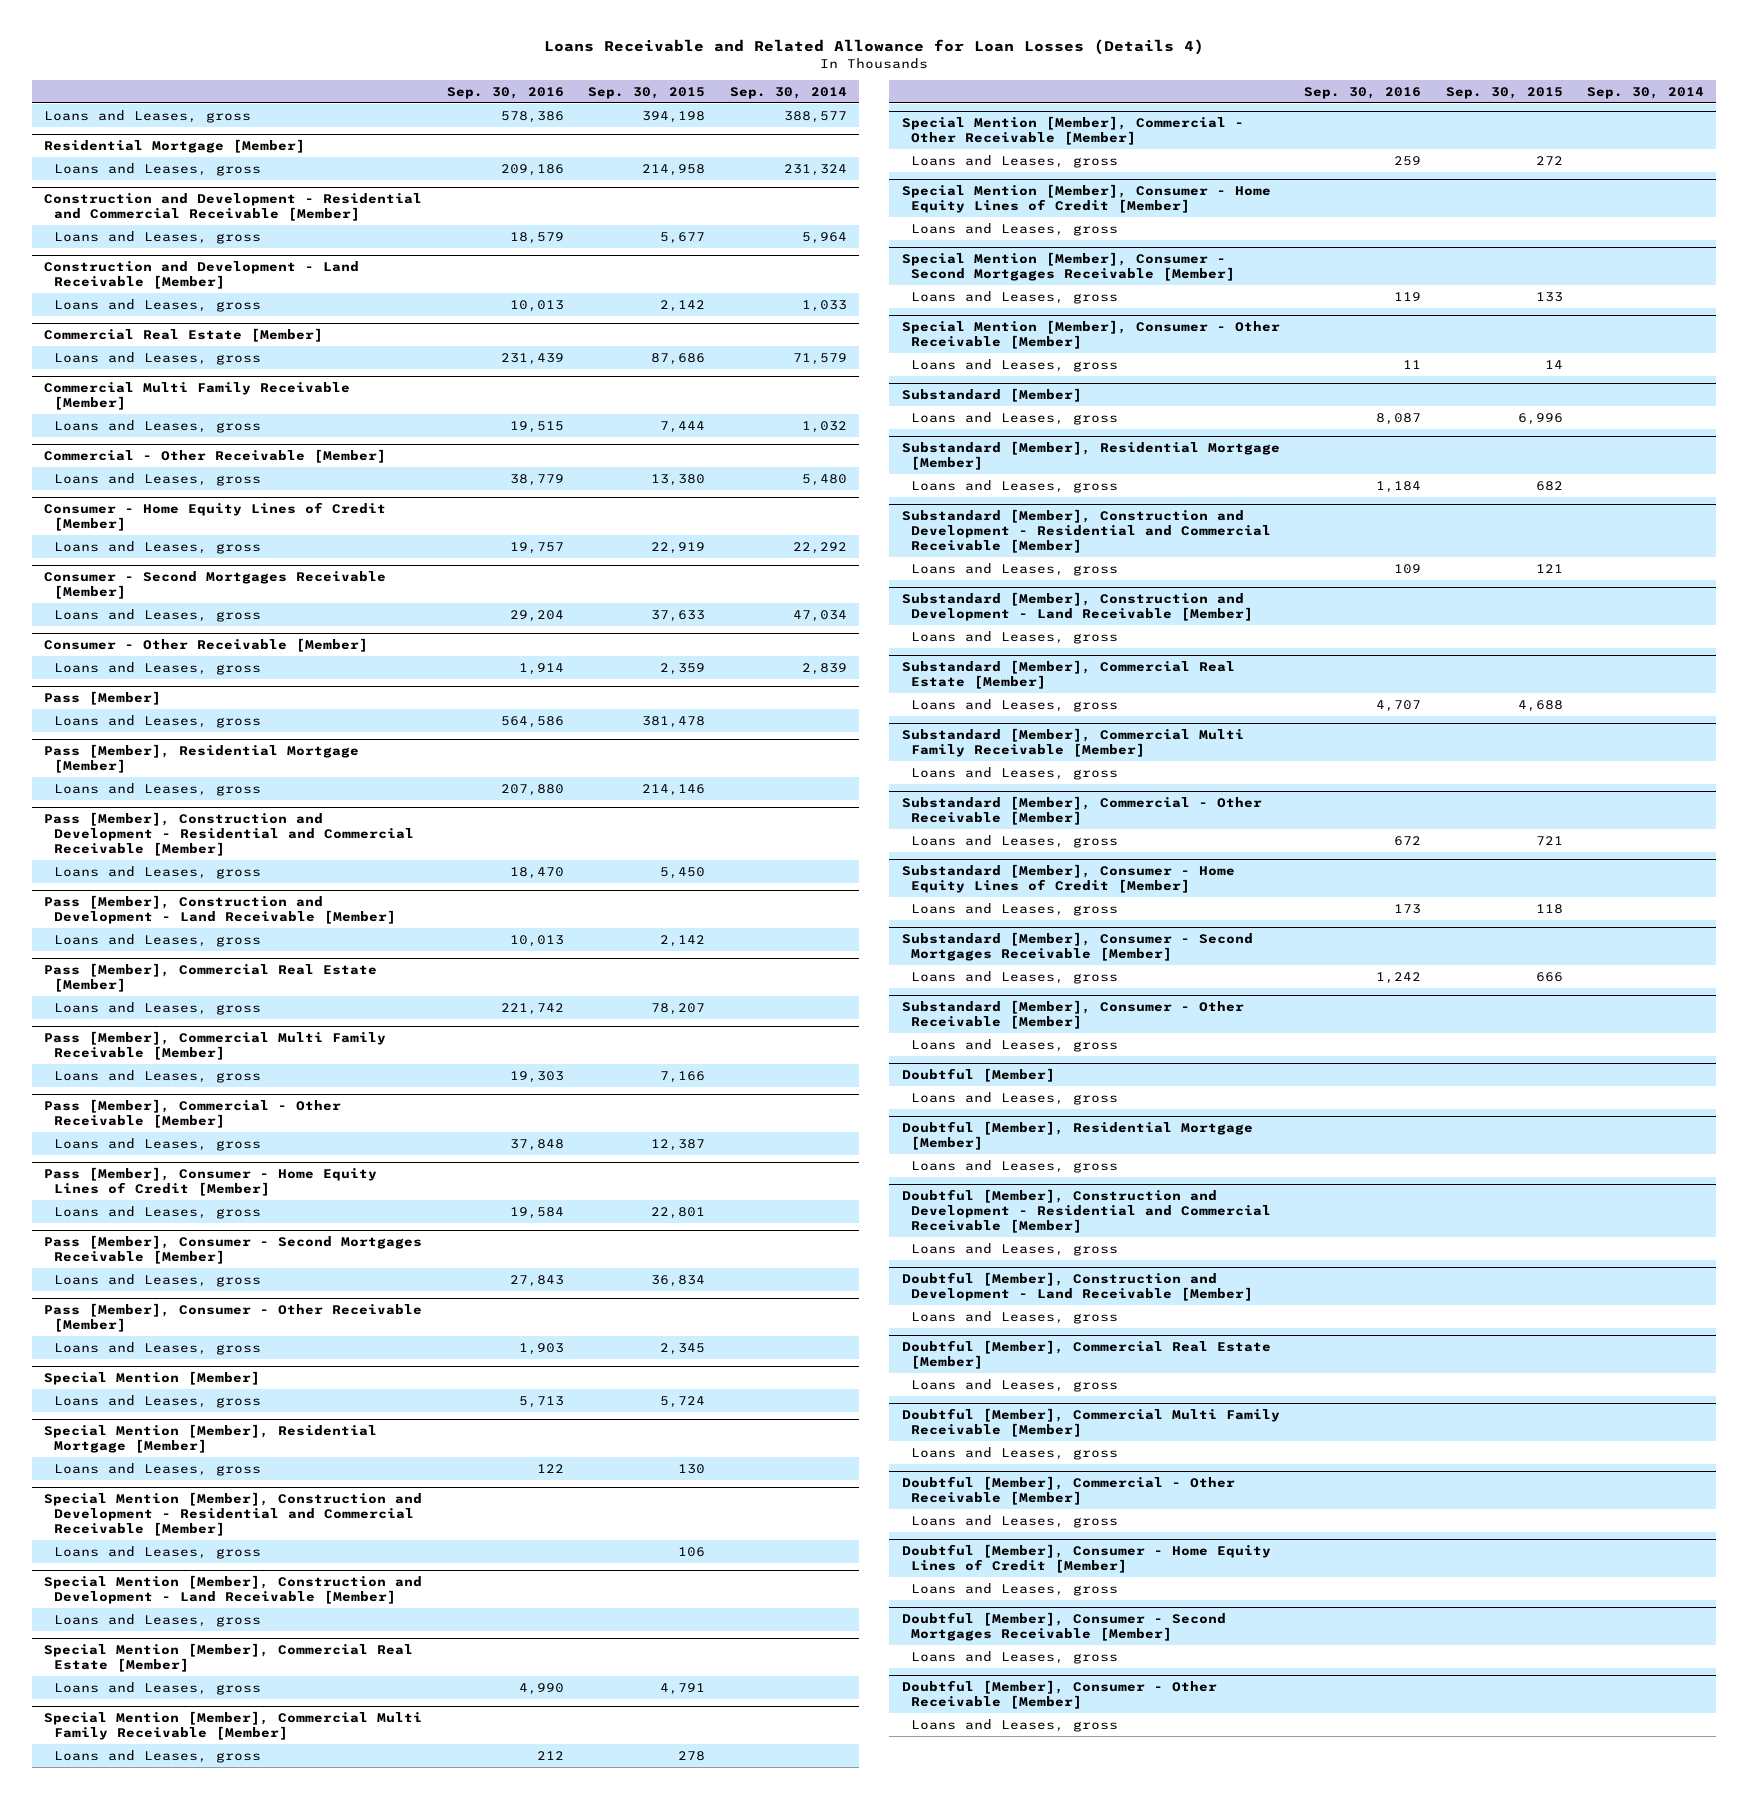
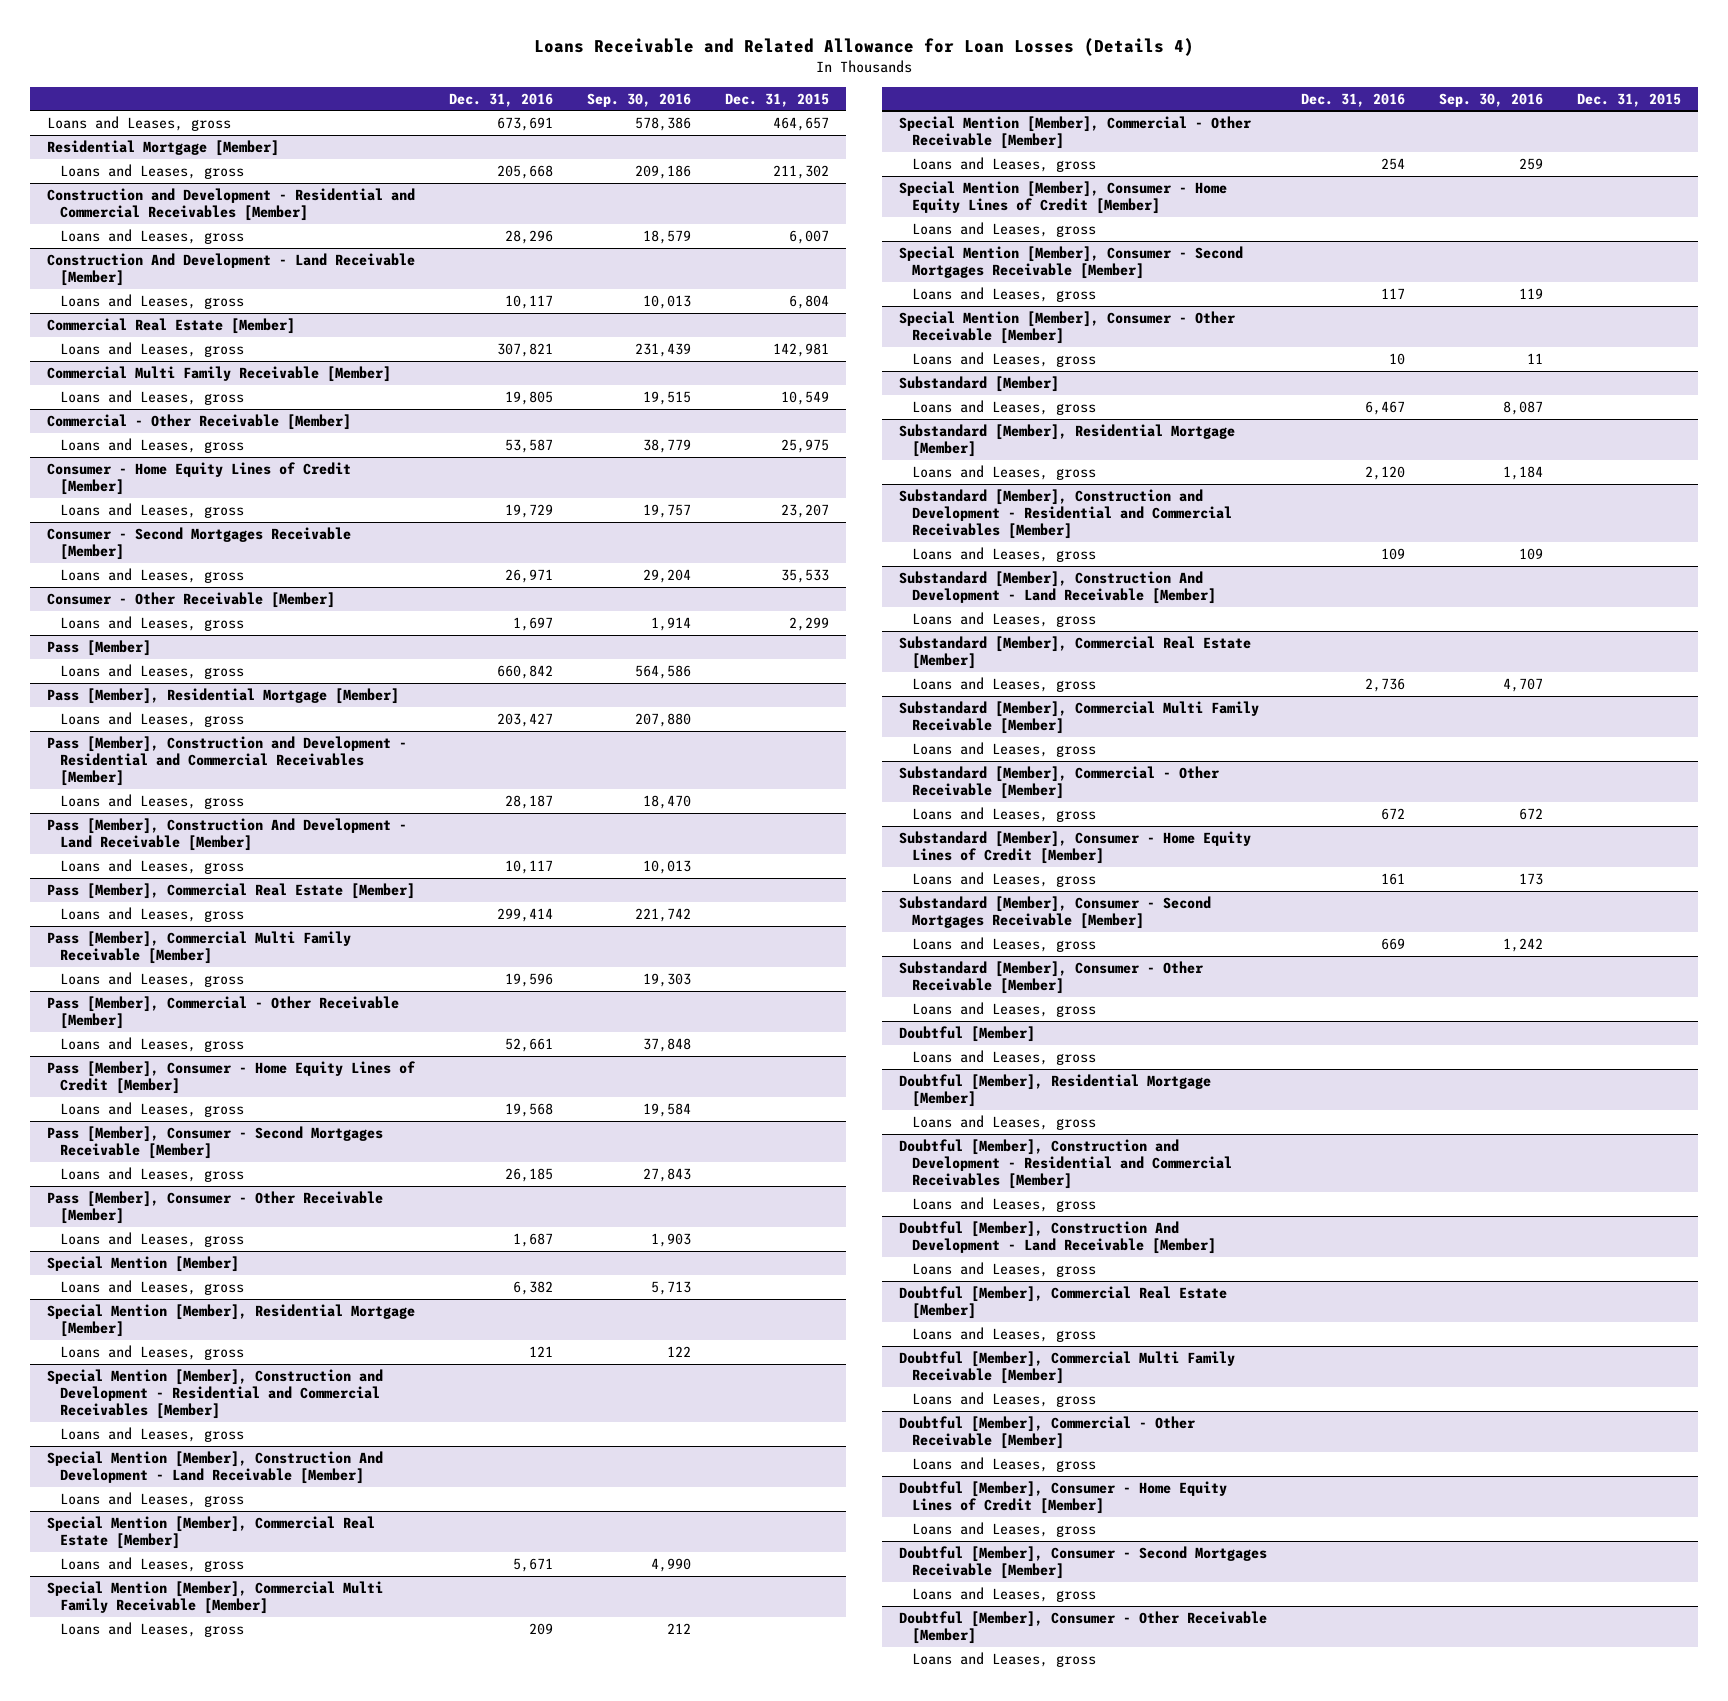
- | Sep. 30, 2016 | Sep. 30, 2015 | Sep. 30, 2014
+ | Dec. 31, 2016 | Sep. 30, 2016 | Dec. 31, 2015
- Construction and Development - Residential and Commercial Receivable [Member]
+ Construction and Development - Residential and Commercial Receivables [Member]
- Construction and Development - Land Receivable [Member]
+ Construction And Development - Land Receivable [Member]
- Pass [Member], Construction and Development - Residential and Commercial Receivable [Member]
+ Pass [Member], Construction and Development - Residential and Commercial Receivables [Member]
- Pass [Member], Construction and Development - Land Receivable [Member]
+ Pass [Member], Construction And Development - Land Receivable [Member]
- Special Mention [Member], Construction and Development - Residential and Commercial Receivable [Member]
+ Special Mention [Member], Construction and Development - Residential and Commercial Receivables [Member]
- Special Mention [Member], Construction and Development - Land Receivable [Member]
+ Special Mention [Member], Construction And Development - Land Receivable [Member]
- Substandard [Member], Construction and Development - Residential and Commercial Receivable [Member]
+ Substandard [Member], Construction and Development - Residential and Commercial Receivables [Member]
- Substandard [Member], Construction and Development - Land Receivable [Member]
+ Substandard [Member], Construction And Development - Land Receivable [Member]
- Doubtful [Member], Construction and Development - Residential and Commercial Receivable [Member]
+ Doubtful [Member], Construction and Development - Residential and Commercial Receivables [Member]
- Doubtful [Member], Construction and Development - Land Receivable [Member]
+ Doubtful [Member], Construction And Development - Land Receivable [Member]

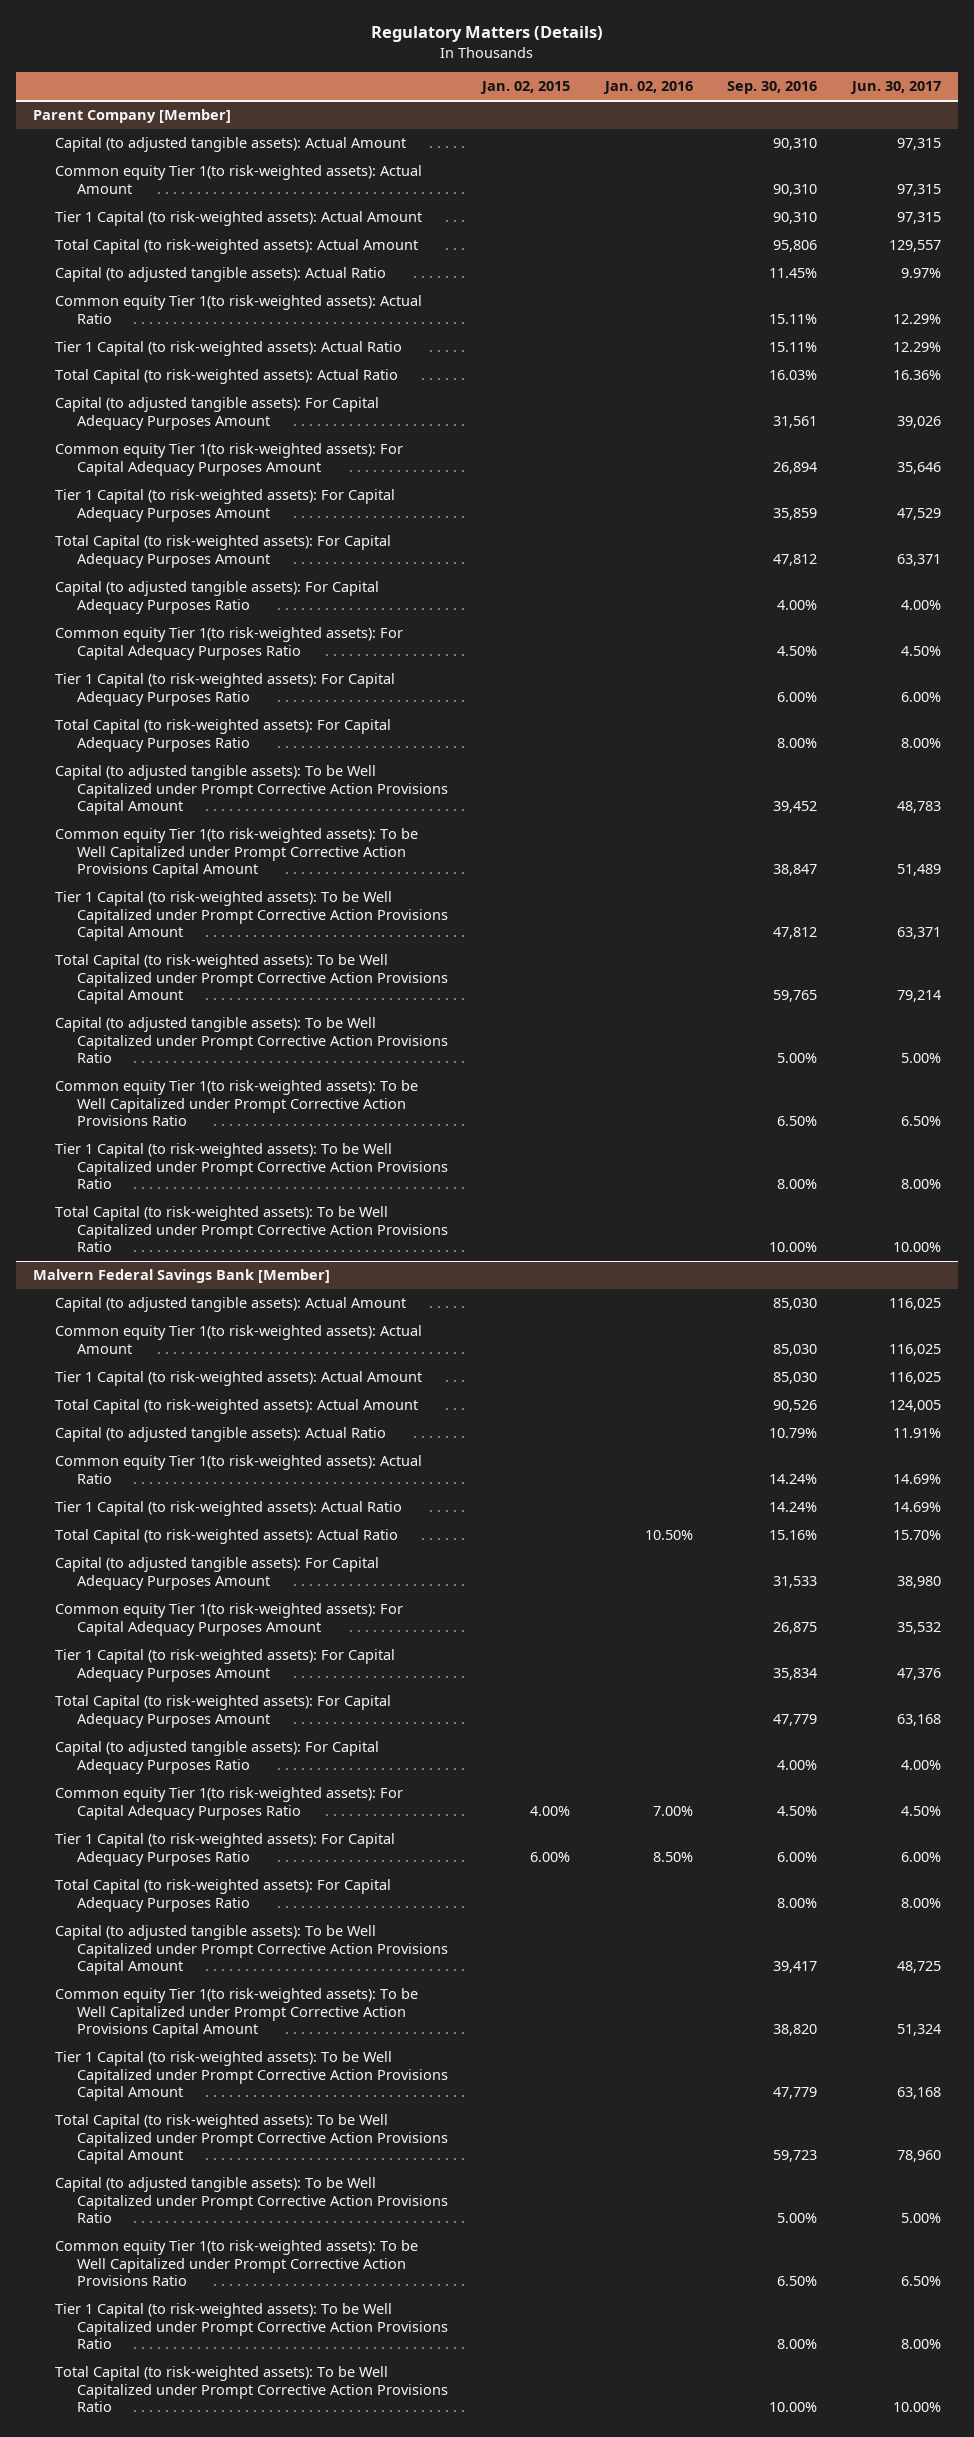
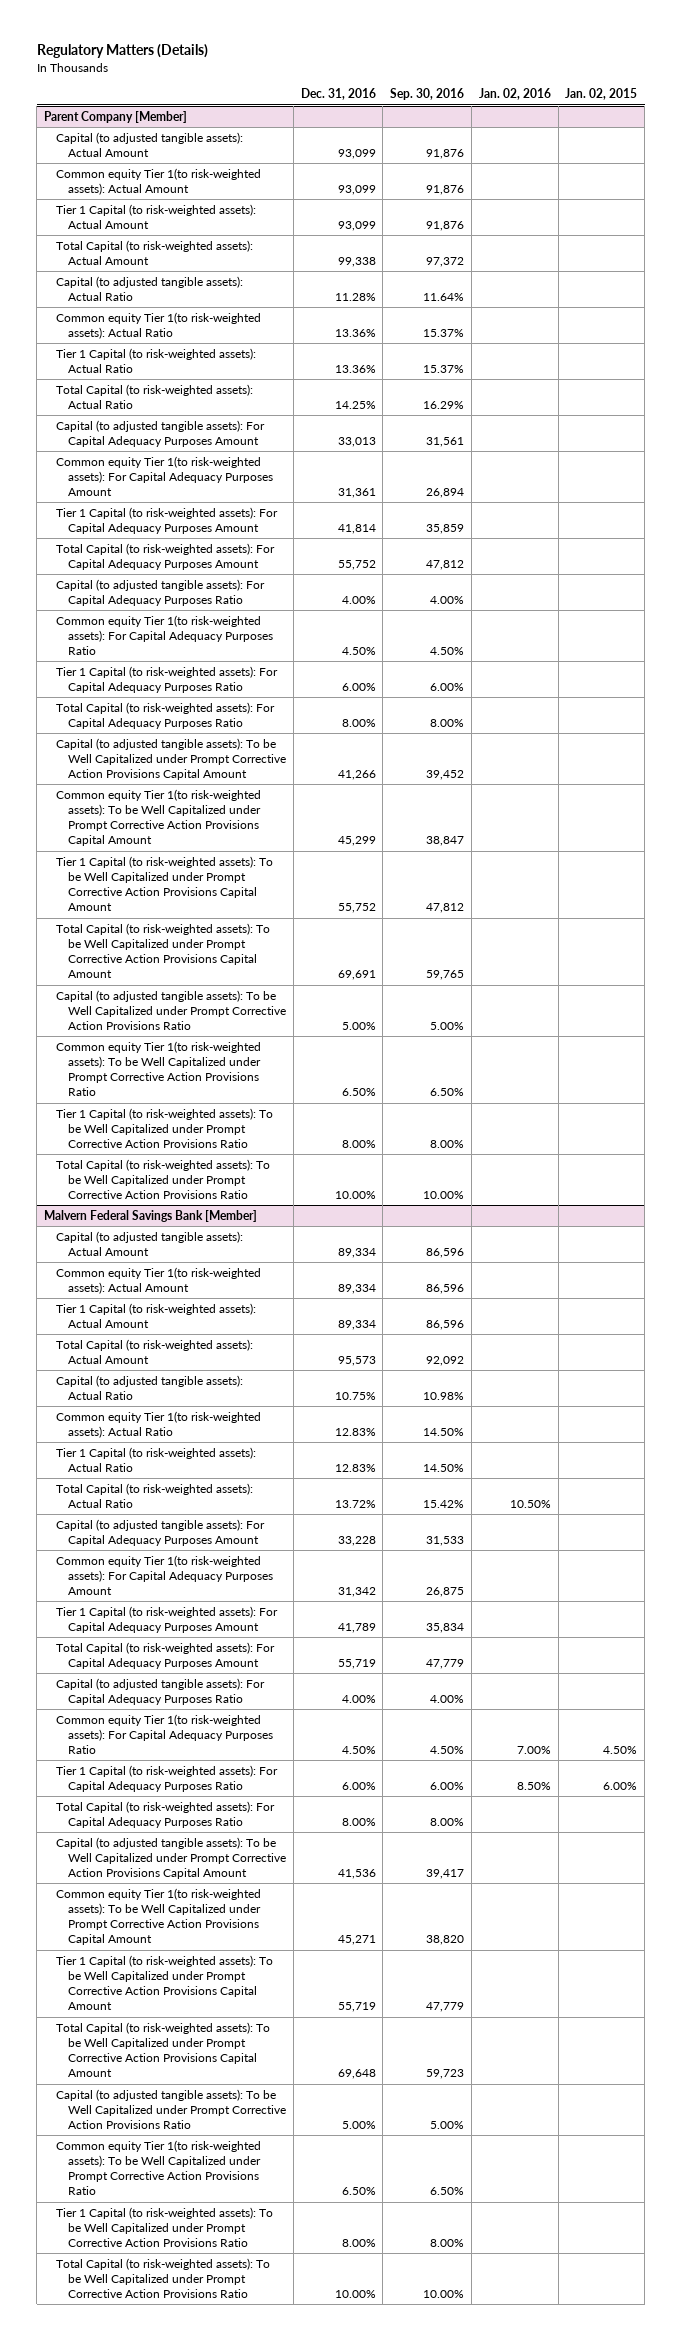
- | Jan. 02, 2015 | Jan. 02, 2016 | Sep. 30, 2016 | Jun. 30, 2017
+ | Dec. 31, 2016 | Sep. 30, 2016 | Jan. 02, 2016 | Jan. 02, 2015
@ Parent Company [Member]
- Capital (to adjusted tangible assets): Actual Amount | | | 90,310 | 97,315
- Common equity Tier 1(to risk-weighted assets): Actual Amount | | | 90,310 | 97,315
- Tier 1 Capital (to risk-weighted assets): Actual Amount | | | 90,310 | 97,315
- Total Capital (to risk-weighted assets): Actual Amount | | | 95,806 | 129,557
- Capital (to adjusted tangible assets): Actual Ratio | | | 11.45% | 9.97%
- Common equity Tier 1(to risk-weighted assets): Actual Ratio | | | 15.11% | 12.29%
- Tier 1 Capital (to risk-weighted assets): Actual Ratio | | | 15.11% | 12.29%
- Total Capital (to risk-weighted assets): Actual Ratio | | | 16.03% | 16.36%
+ Capital (to adjusted tangible assets): Actual Amount | 93,099 | 91,876 | |
+ Common equity Tier 1(to risk-weighted assets): Actual Amount | 93,099 | 91,876 | |
+ Tier 1 Capital (to risk-weighted assets): Actual Amount | 93,099 | 91,876 | |
+ Total Capital (to risk-weighted assets): Actual Amount | 99,338 | 97,372 | |
+ Capital (to adjusted tangible assets): Actual Ratio | 11.28% | 11.64% | |
+ Common equity Tier 1(to risk-weighted assets): Actual Ratio | 13.36% | 15.37% | |
+ Tier 1 Capital (to risk-weighted assets): Actual Ratio | 13.36% | 15.37% | |
+ Total Capital (to risk-weighted assets): Actual Ratio | 14.25% | 16.29% | |
@ Malvern Federal Savings Bank [Member]
- Capital (to adjusted tangible assets): Actual Amount | | | 85,030 | 116,025
- Common equity Tier 1(to risk-weighted assets): Actual Amount | | | 85,030 | 116,025
- Tier 1 Capital (to risk-weighted assets): Actual Amount | | | 85,030 | 116,025
- Total Capital (to risk-weighted assets): Actual Amount | | | 90,526 | 124,005
- Capital (to adjusted tangible assets): Actual Ratio | | | 10.79% | 11.91%
- Common equity Tier 1(to risk-weighted assets): Actual Ratio | | | 14.24% | 14.69%
- Tier 1 Capital (to risk-weighted assets): Actual Ratio | | | 14.24% | 14.69%
- Total Capital (to risk-weighted assets): Actual Ratio | | 10.50% | 15.16% | 15.70%
+ Capital (to adjusted tangible assets): Actual Amount | 89,334 | 86,596 | |
+ Common equity Tier 1(to risk-weighted assets): Actual Amount | 89,334 | 86,596 | |
+ Tier 1 Capital (to risk-weighted assets): Actual Amount | 89,334 | 86,596 | |
+ Total Capital (to risk-weighted assets): Actual Amount | 95,573 | 92,092 | |
+ Capital (to adjusted tangible assets): Actual Ratio | 10.75% | 10.98% | |
+ Common equity Tier 1(to risk-weighted assets): Actual Ratio | 12.83% | 14.50% | |
+ Tier 1 Capital (to risk-weighted assets): Actual Ratio | 12.83% | 14.50% | |
+ Total Capital (to risk-weighted assets): Actual Ratio | 13.72% | 15.42% | 10.50% |
- Common equity Tier 1(to risk-weighted assets): For Capital Adequacy Purposes Ratio | 4.00% | 7.00% | 4.50% | 4.50%
+ Common equity Tier 1(to risk-weighted assets): For Capital Adequacy Purposes Ratio | 4.50% | 4.50% | 7.00% | 4.50%

